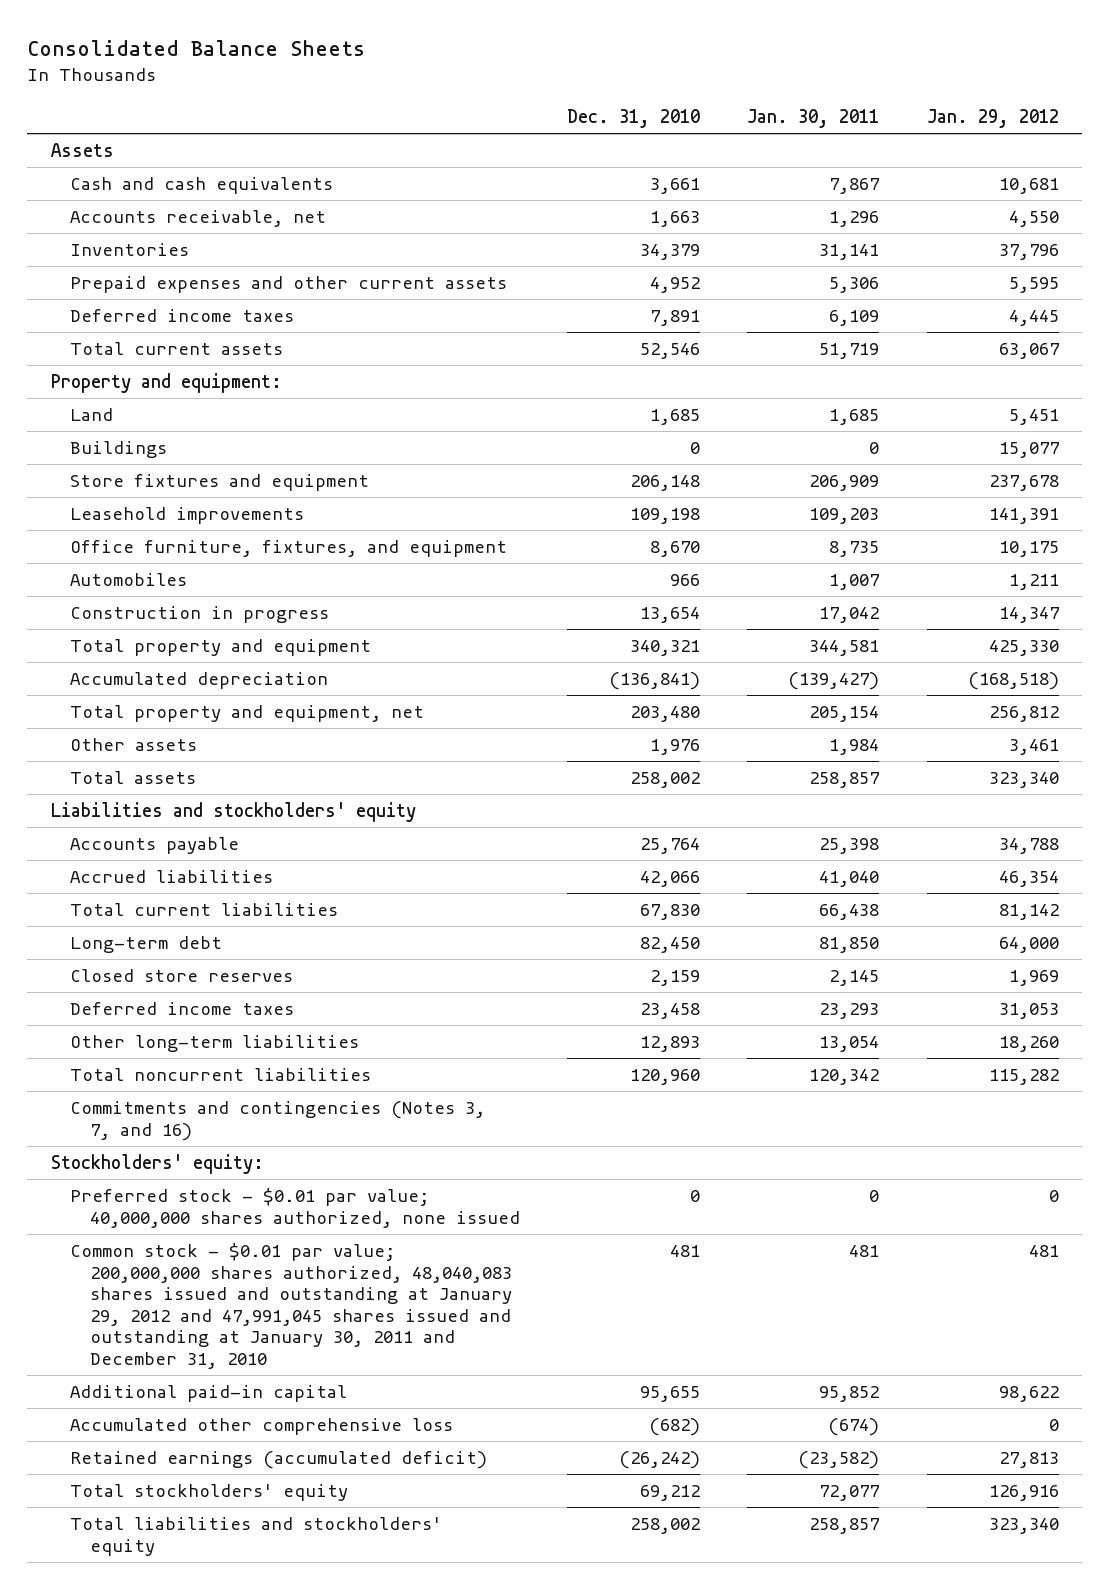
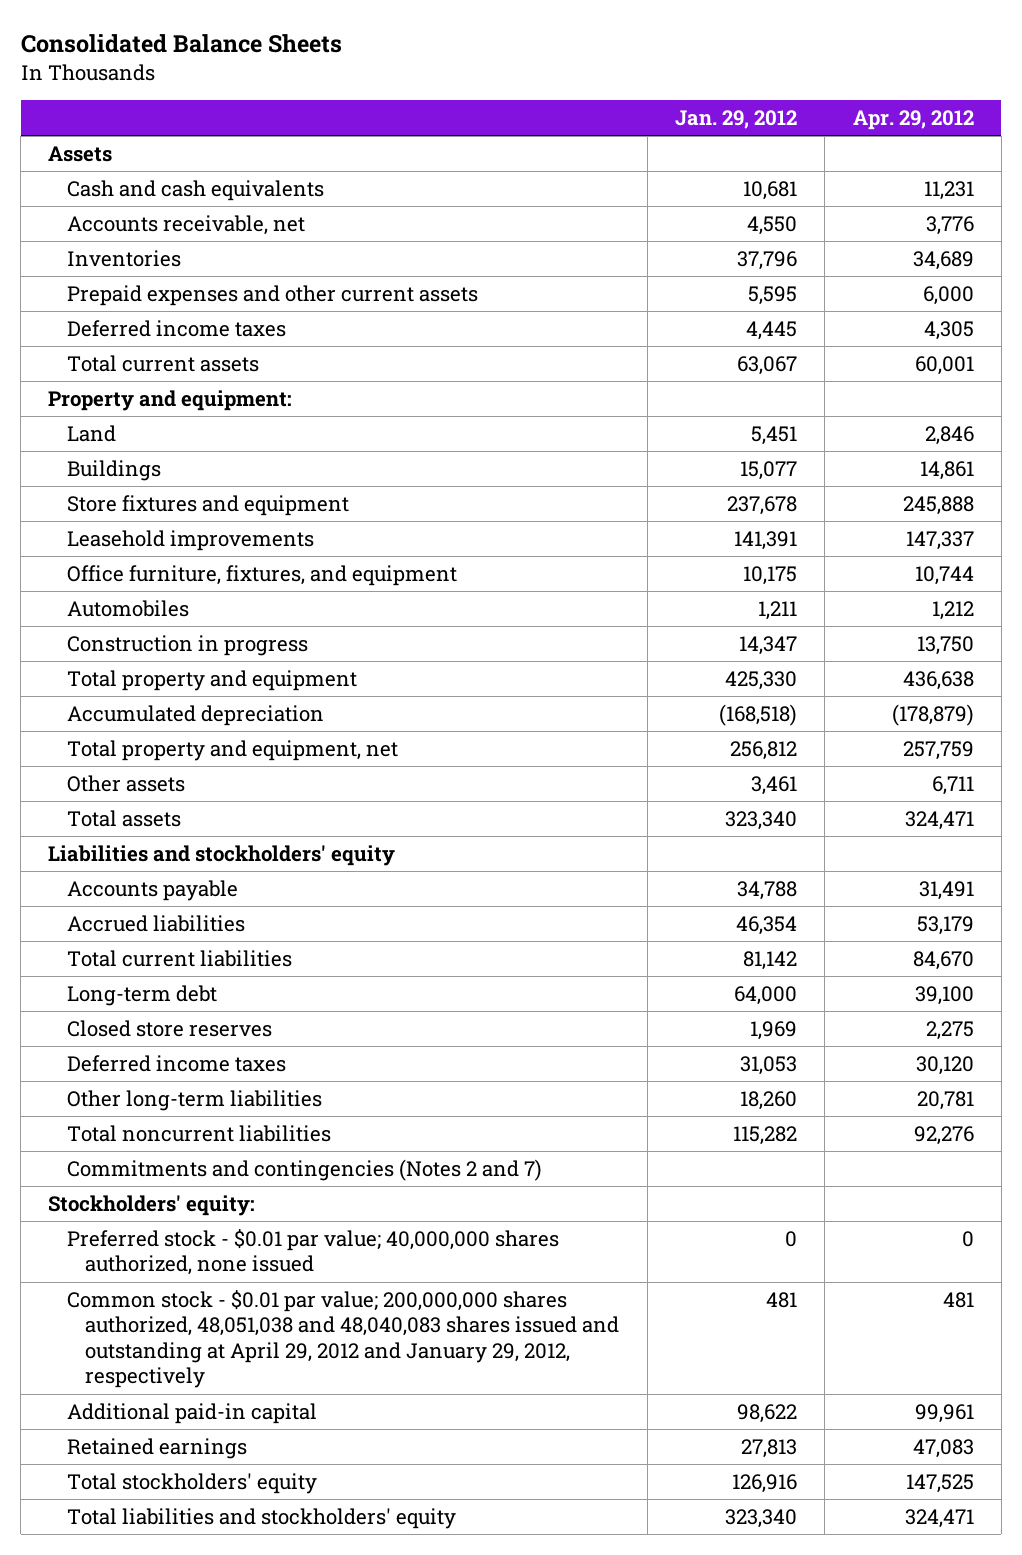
- | Dec. 31, 2010 | Jan. 30, 2011 | Jan. 29, 2012
+ | Jan. 29, 2012 | Apr. 29, 2012
- Commitments and contingencies (Notes 3, 7, and 16)
+ Commitments and contingencies (Notes 2 and 7)
- Common stock - $0.01 par value; 200,000,000 shares authorized, 48,040,083 shares issued and outstanding at January 29, 2012 and 47,991,045 shares issued and outstanding at January 30, 2011 and December 31, 2010 | 481 | 481 | 481
+ Common stock - $0.01 par value; 200,000,000 shares authorized, 48,051,038 and 48,040,083 shares issued and outstanding at April 29, 2012 and January 29, 2012, respectively | 481 | 481
- Accumulated other comprehensive loss | (682) | (674) | 0
- Retained earnings (accumulated deficit) | (26,242) | (23,582) | 27,813
+ Retained earnings | 27,813 | 47,083

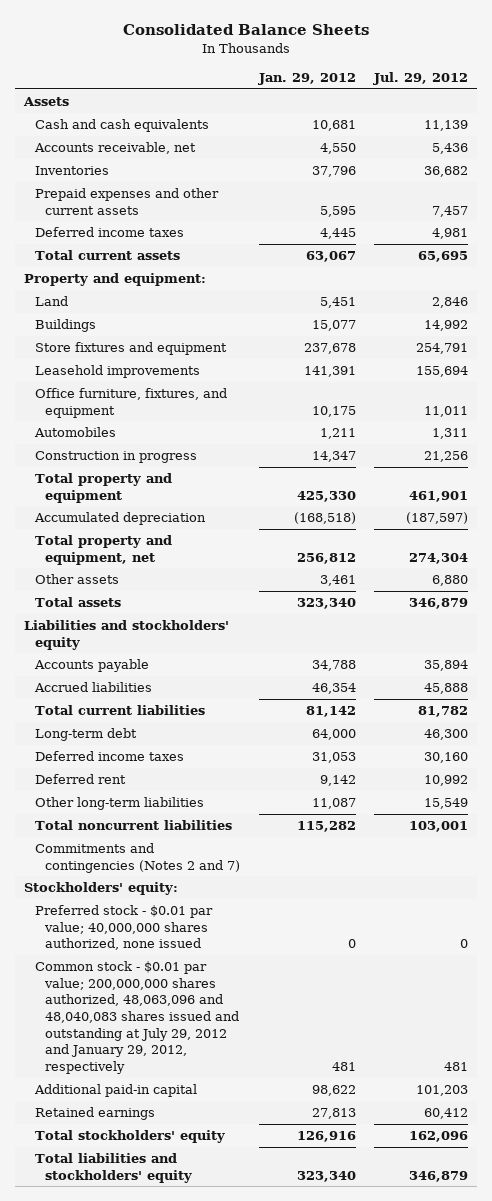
- | Jan. 29, 2012 | Apr. 29, 2012
+ | Jan. 29, 2012 | Jul. 29, 2012
- Closed store reserves | 1,969 | 2,275
- Other long-term liabilities | 18,260 | 20,781
+ Deferred rent | 9,142 | 10,992
+ Other long-term liabilities | 11,087 | 15,549
- Common stock - $0.01 par value; 200,000,000 shares authorized, 48,051,038 and 48,040,083 shares issued and outstanding at April 29, 2012 and January 29, 2012, respectively | 481 | 481
+ Common stock - $0.01 par value; 200,000,000 shares authorized, 48,063,096 and 48,040,083 shares issued and outstanding at July 29, 2012 and January 29, 2012, respectively | 481 | 481

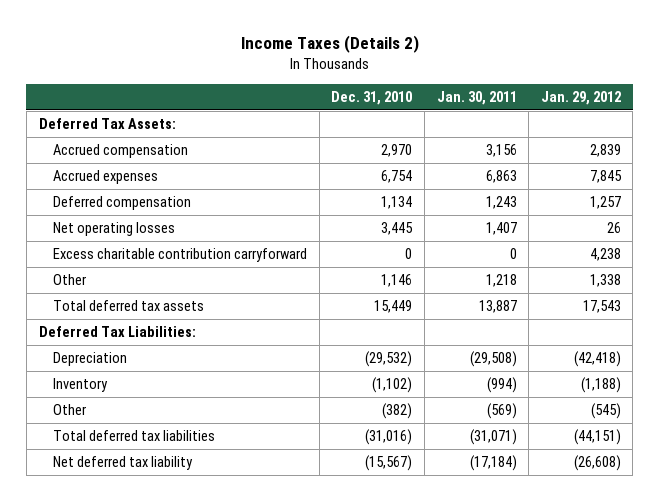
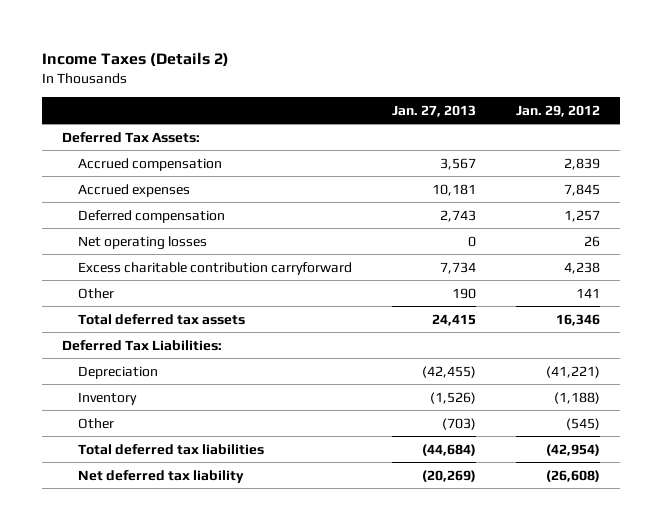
- | Dec. 31, 2010 | Jan. 30, 2011 | Jan. 29, 2012
+ | Jan. 27, 2013 | Jan. 29, 2012
- Other | 1,146 | 1,218 | 1,338
- Total deferred tax assets | 15,449 | 13,887 | 17,543
+ Other | 190 | 141
+ Total deferred tax assets | 24,415 | 16,346
- Depreciation | (29,532) | (29,508) | (42,418)
+ Depreciation | (42,455) | (41,221)
- Total deferred tax liabilities | (31,016) | (31,071) | (44,151)
+ Total deferred tax liabilities | (44,684) | (42,954)

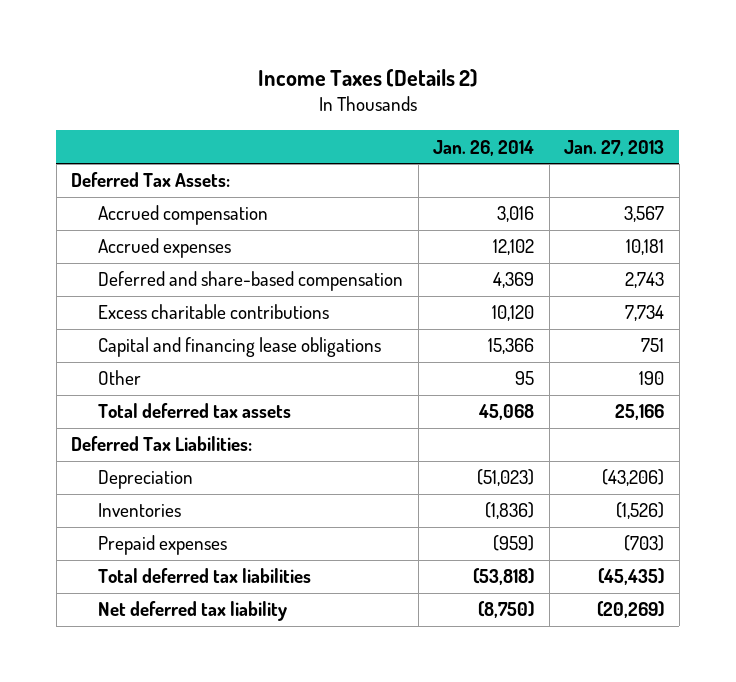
- | Jan. 27, 2013 | Jan. 29, 2012
+ | Jan. 26, 2014 | Jan. 27, 2013
- Deferred compensation | 2,743 | 1,257
- Net operating losses | 0 | 26
- Excess charitable contribution carryforward | 7,734 | 4,238
+ Deferred and share-based compensation | 4,369 | 2,743
+ Excess charitable contributions | 10,120 | 7,734
+ Capital and financing lease obligations | 15,366 | 751
- Total deferred tax assets | 24,415 | 16,346
+ Total deferred tax assets | 45,068 | 25,166
- Depreciation | (42,455) | (41,221)
- Inventory | (1,526) | (1,188)
- Other | (703) | (545)
- Total deferred tax liabilities | (44,684) | (42,954)
+ Depreciation | (51,023) | (43,206)
+ Inventories | (1,836) | (1,526)
+ Prepaid expenses | (959) | (703)
+ Total deferred tax liabilities | (53,818) | (45,435)

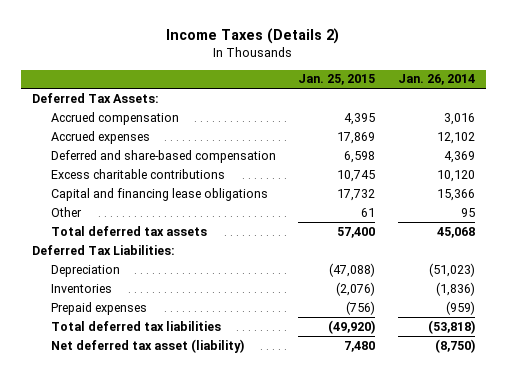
- | Jan. 26, 2014 | Jan. 27, 2013
+ | Jan. 25, 2015 | Jan. 26, 2014
- Net deferred tax liability | (8,750) | (20,269)
+ Net deferred tax asset (liability) | 7,480 | (8,750)

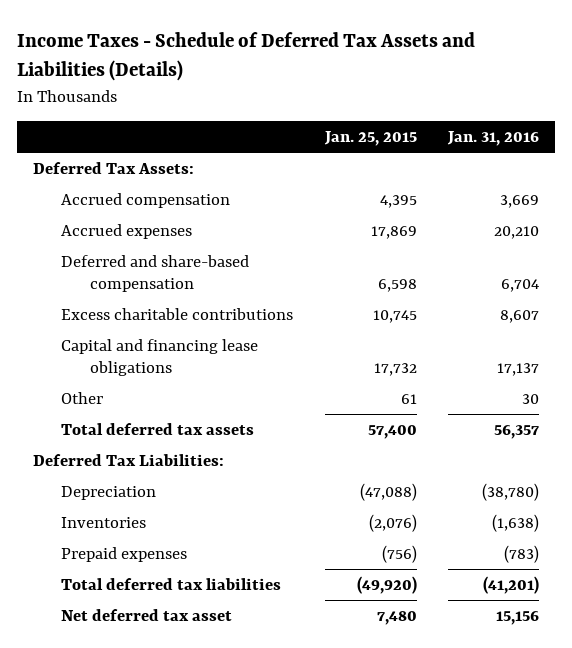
- Income Taxes (Details 2)
+ Income Taxes - Schedule of Deferred Tax Assets and Liabilities (Details)
- | Jan. 25, 2015 | Jan. 26, 2014
+ | Jan. 25, 2015 | Jan. 31, 2016
- Net deferred tax asset (liability) | 7,480 | (8,750)
+ Net deferred tax asset | 7,480 | 15,156

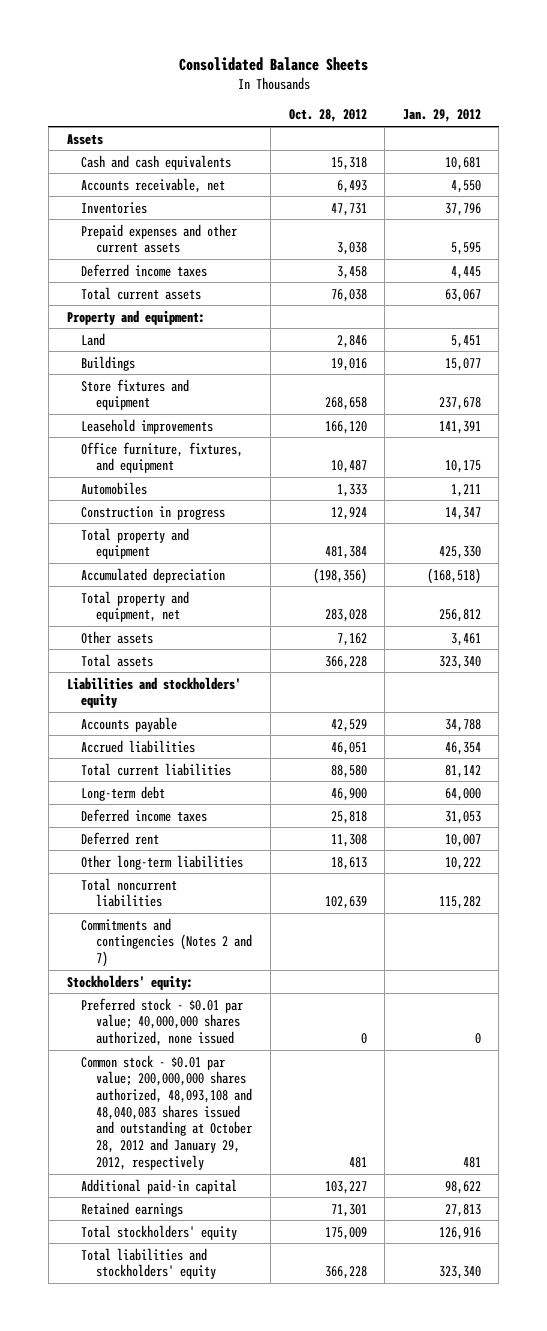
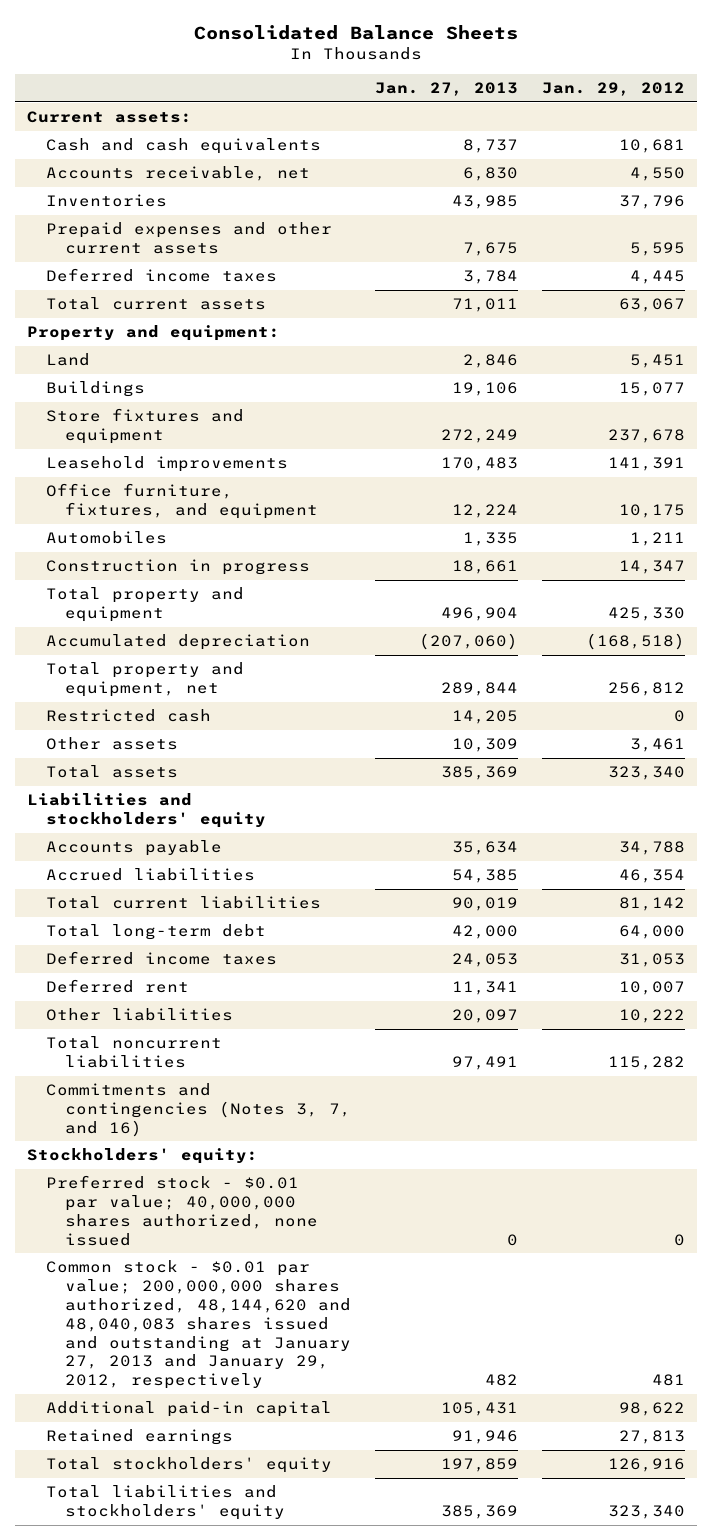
- | Oct. 28, 2012 | Jan. 29, 2012
+ | Jan. 27, 2013 | Jan. 29, 2012
- Assets
+ Current assets:
+ Restricted cash | 14,205 | 0
- Long-term debt | 46,900 | 64,000
+ Total long-term debt | 42,000 | 64,000
- Other long-term liabilities | 18,613 | 10,222
+ Other liabilities | 20,097 | 10,222
- Commitments and contingencies (Notes 2 and 7)
+ Commitments and contingencies (Notes 3, 7, and 16)
- Common stock - $0.01 par value; 200,000,000 shares authorized, 48,093,108 and 48,040,083 shares issued and outstanding at October 28, 2012 and January 29, 2012, respectively | 481 | 481
+ Common stock - $0.01 par value; 200,000,000 shares authorized, 48,144,620 and 48,040,083 shares issued and outstanding at January 27, 2013 and January 29, 2012, respectively | 482 | 481

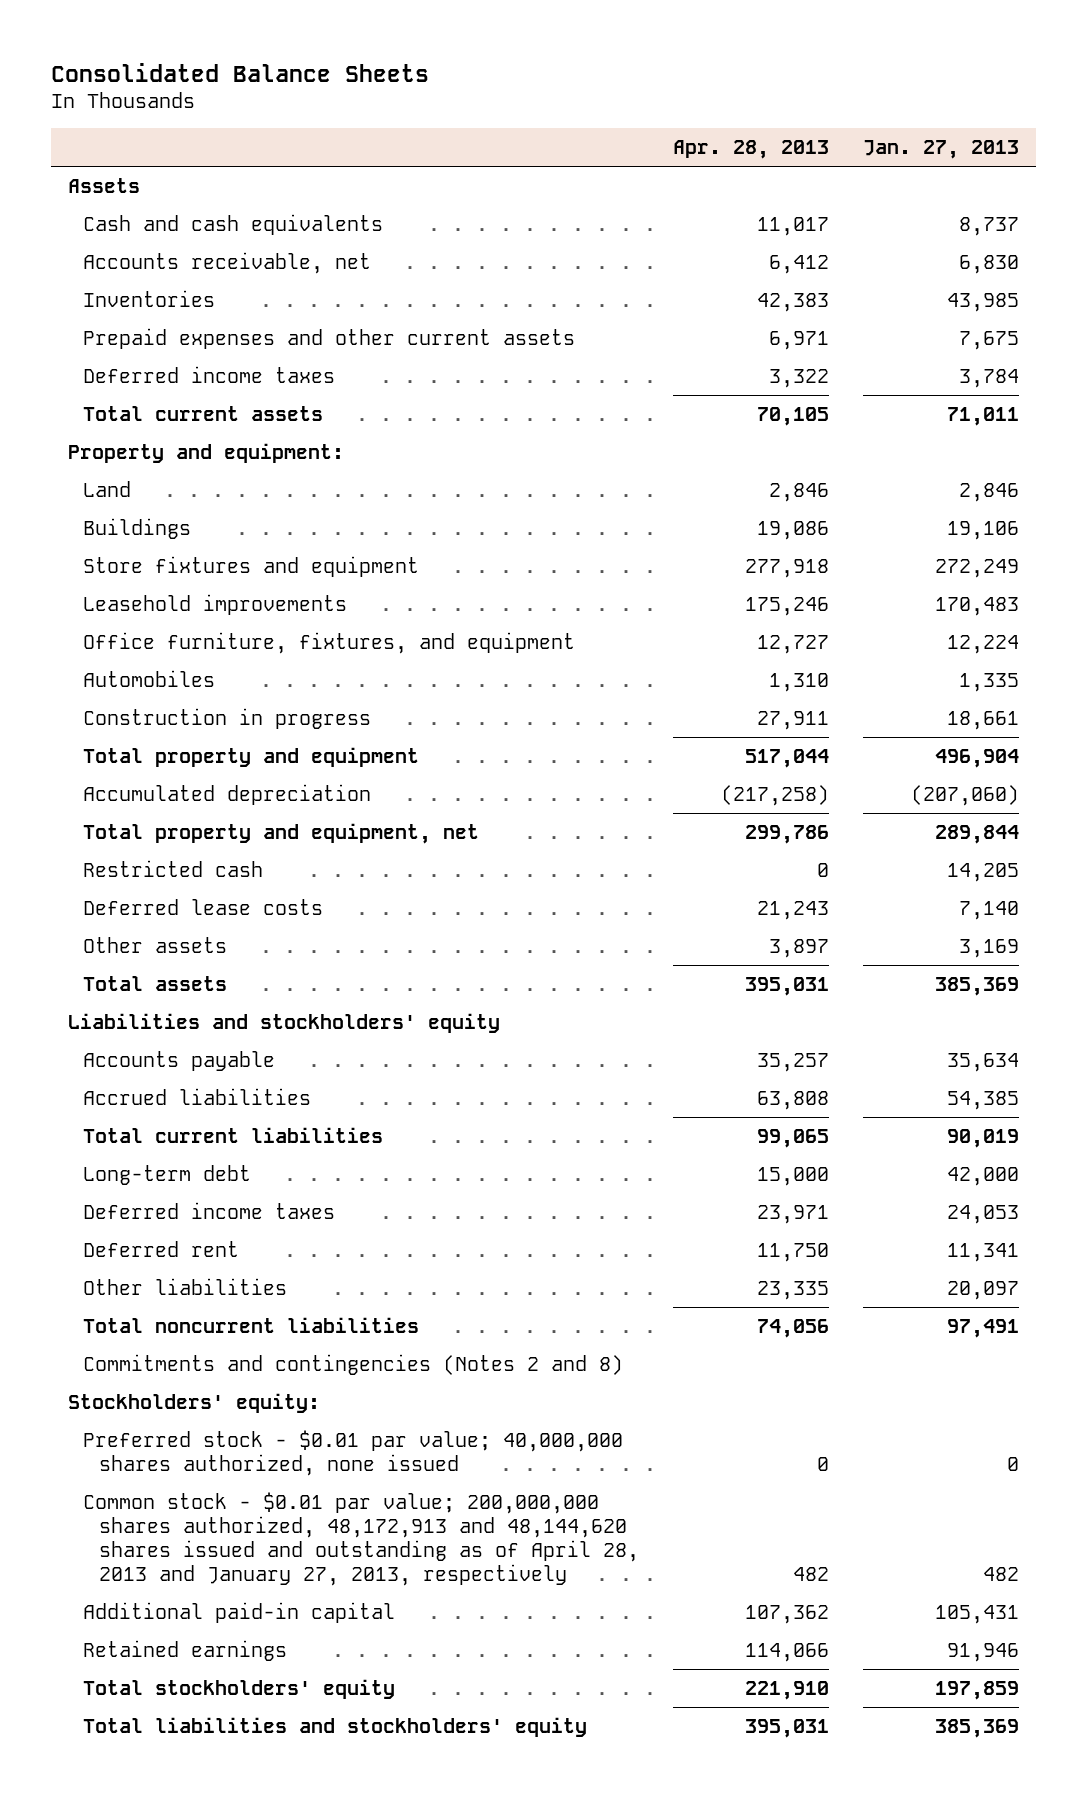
- | Jan. 27, 2013 | Jan. 29, 2012
+ | Apr. 28, 2013 | Jan. 27, 2013
- Current assets:
+ Assets
- Other assets | 10,309 | 3,461
+ Deferred lease costs | 21,243 | 7,140
+ Other assets | 3,897 | 3,169
- Total long-term debt | 42,000 | 64,000
+ Long-term debt | 15,000 | 42,000
- Commitments and contingencies (Notes 3, 7, and 16)
+ Commitments and contingencies (Notes 2 and 8)
- Common stock - $0.01 par value; 200,000,000 shares authorized, 48,144,620 and 48,040,083 shares issued and outstanding at January 27, 2013 and January 29, 2012, respectively | 482 | 481
+ Common stock - $0.01 par value; 200,000,000 shares authorized, 48,172,913 and 48,144,620 shares issued and outstanding as of April 28, 2013 and January 27, 2013, respectively | 482 | 482

